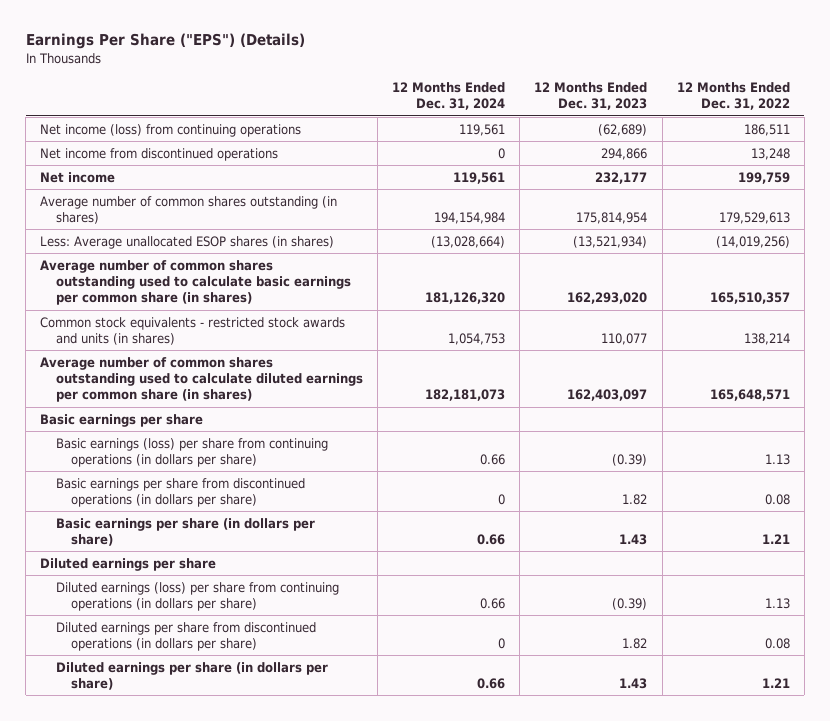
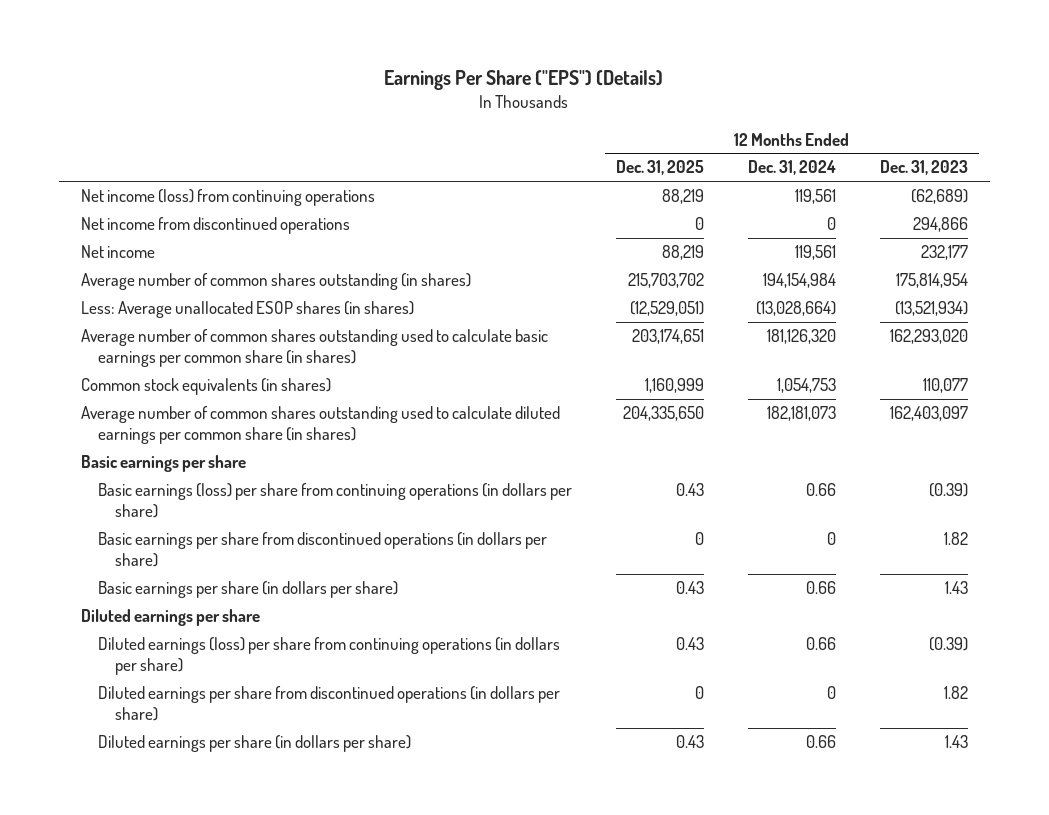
- | 12 Months Ended Dec. 31, 2024 | 12 Months Ended Dec. 31, 2023 | 12 Months Ended Dec. 31, 2022
+ | 12 Months Ended Dec. 31, 2025 | 12 Months Ended Dec. 31, 2024 | 12 Months Ended Dec. 31, 2023
- Common stock equivalents - restricted stock awards and units (in shares) | 1,054,753 | 110,077 | 138,214
+ Common stock equivalents (in shares) | 1,160,999 | 1,054,753 | 110,077

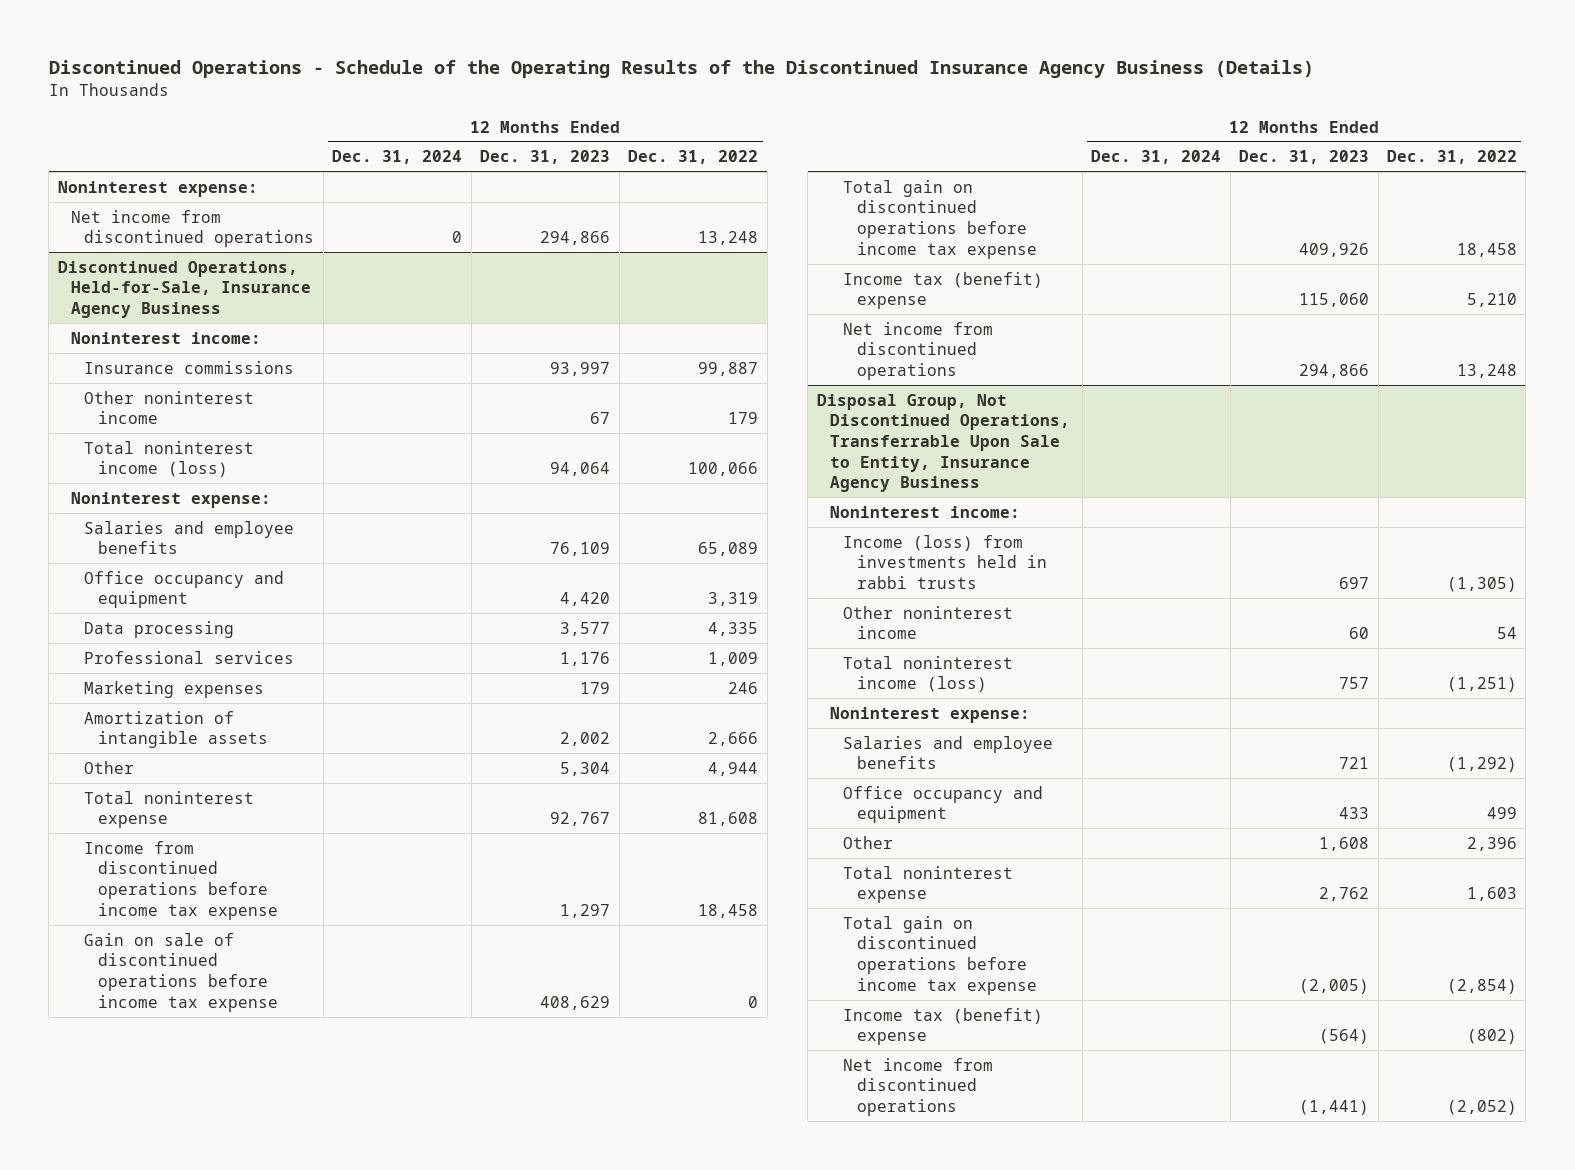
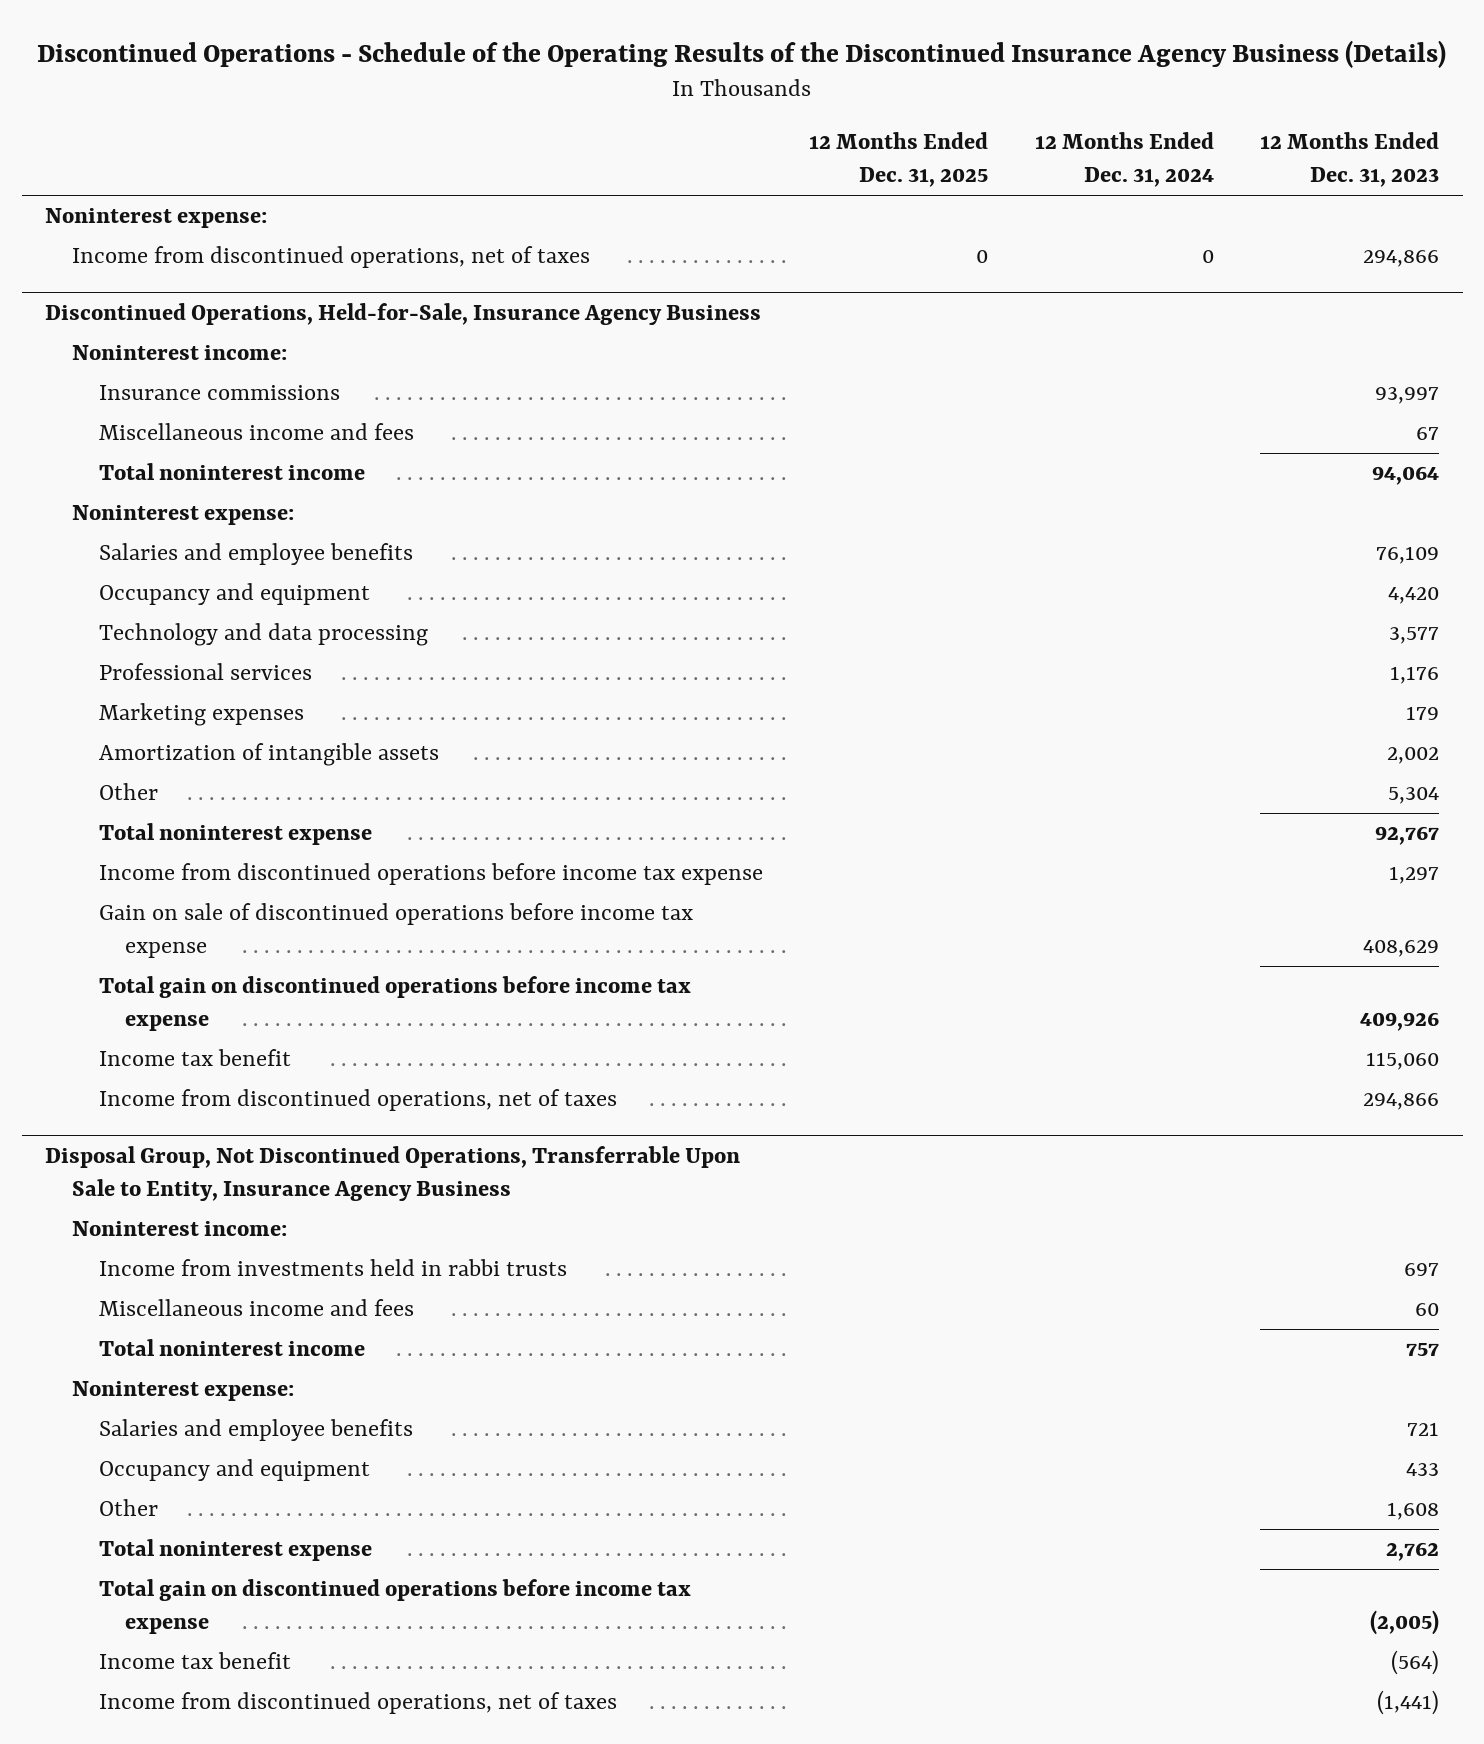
- | 12 Months Ended Dec. 31, 2024 | 12 Months Ended Dec. 31, 2023 | 12 Months Ended Dec. 31, 2022
+ | 12 Months Ended Dec. 31, 2025 | 12 Months Ended Dec. 31, 2024 | 12 Months Ended Dec. 31, 2023
- Net income from discontinued operations | 0 | 294,866 | 13,248
+ Income from discontinued operations, net of taxes | 0 | 0 | 294,866
@ Discontinued Operations, Held-for-Sale, Insurance Agency Business
- Other noninterest income | | 67 | 179
- Total noninterest income (loss) | | 94,064 | 100,066
+ Miscellaneous income and fees | | | 67
+ Total noninterest income | | | 94,064
- Office occupancy and equipment | | 4,420 | 3,319
- Data processing | | 3,577 | 4,335
+ Occupancy and equipment | | | 4,420
+ Technology and data processing | | | 3,577
- Income tax (benefit) expense | | 115,060 | 5,210
- Net income from discontinued operations | | 294,866 | 13,248
+ Income tax benefit | | | 115,060
+ Income from discontinued operations, net of taxes | | | 294,866
@ Disposal Group, Not Discontinued Operations, Transferrable Upon Sale to Entity, Insurance Agency Business
- Income (loss) from investments held in rabbi trusts | | 697 | (1,305)
- Other noninterest income | | 60 | 54
- Total noninterest income (loss) | | 757 | (1,251)
+ Income from investments held in rabbi trusts | | | 697
+ Miscellaneous income and fees | | | 60
+ Total noninterest income | | | 757
- Office occupancy and equipment | | 433 | 499
+ Occupancy and equipment | | | 433
- Income tax (benefit) expense | | (564) | (802)
- Net income from discontinued operations | | (1,441) | (2,052)
+ Income tax benefit | | | (564)
+ Income from discontinued operations, net of taxes | | | (1,441)

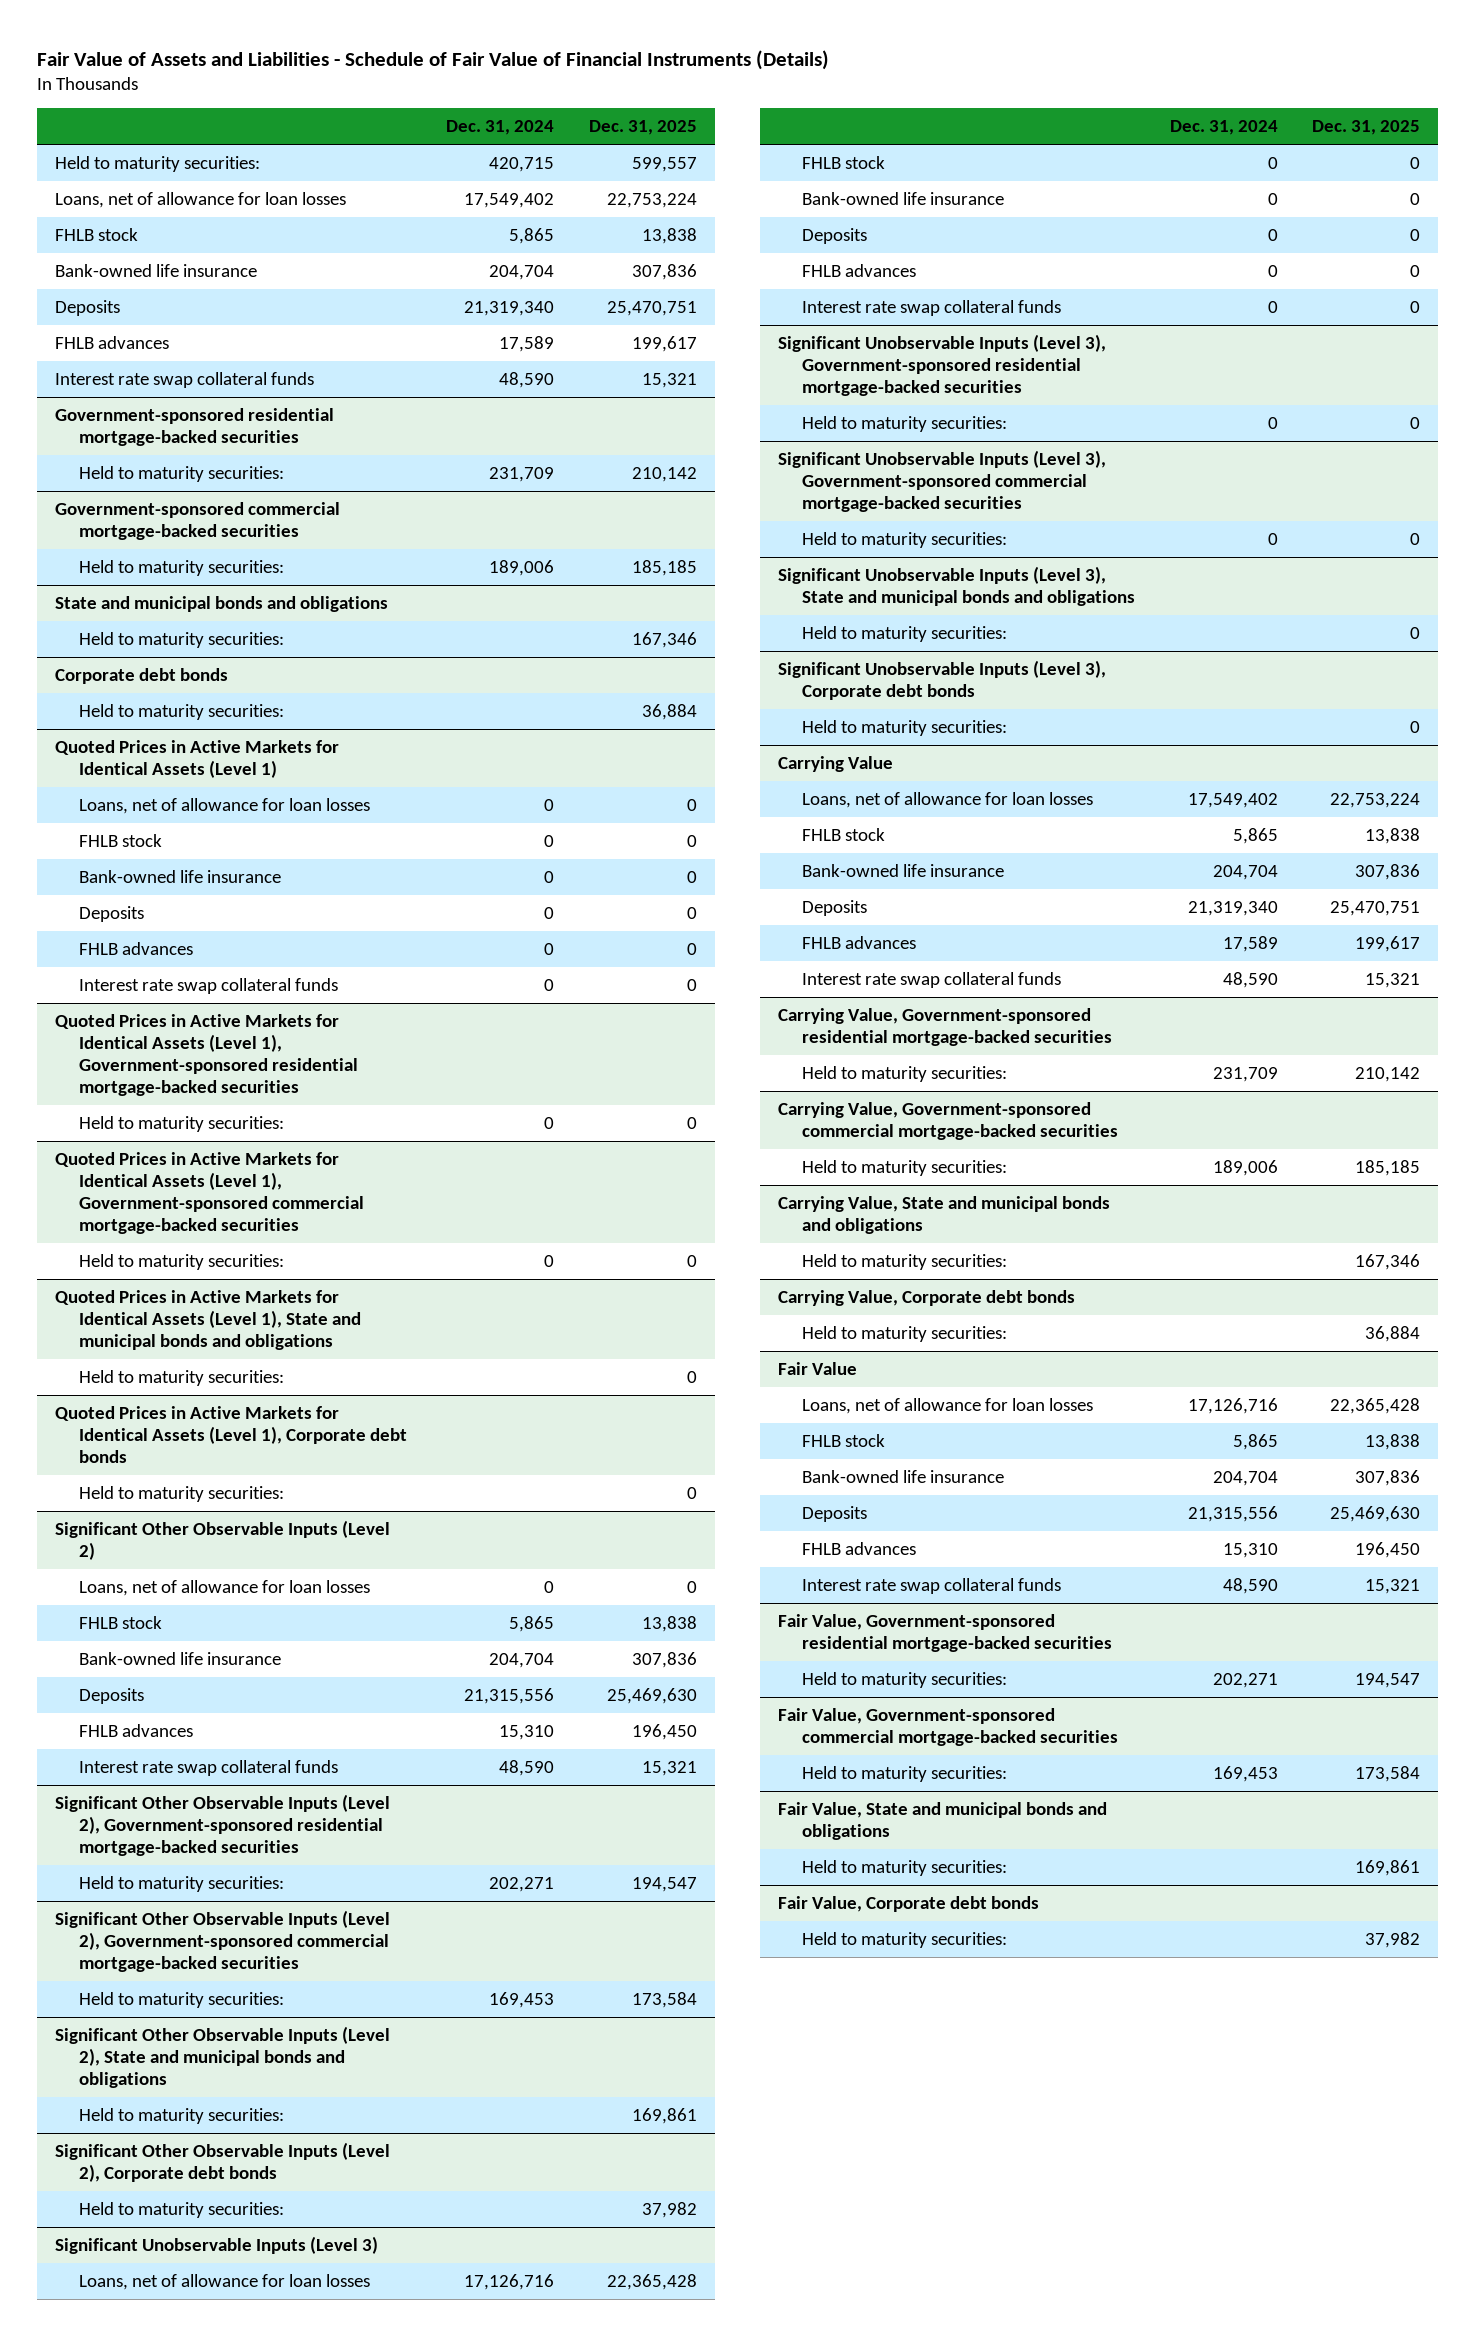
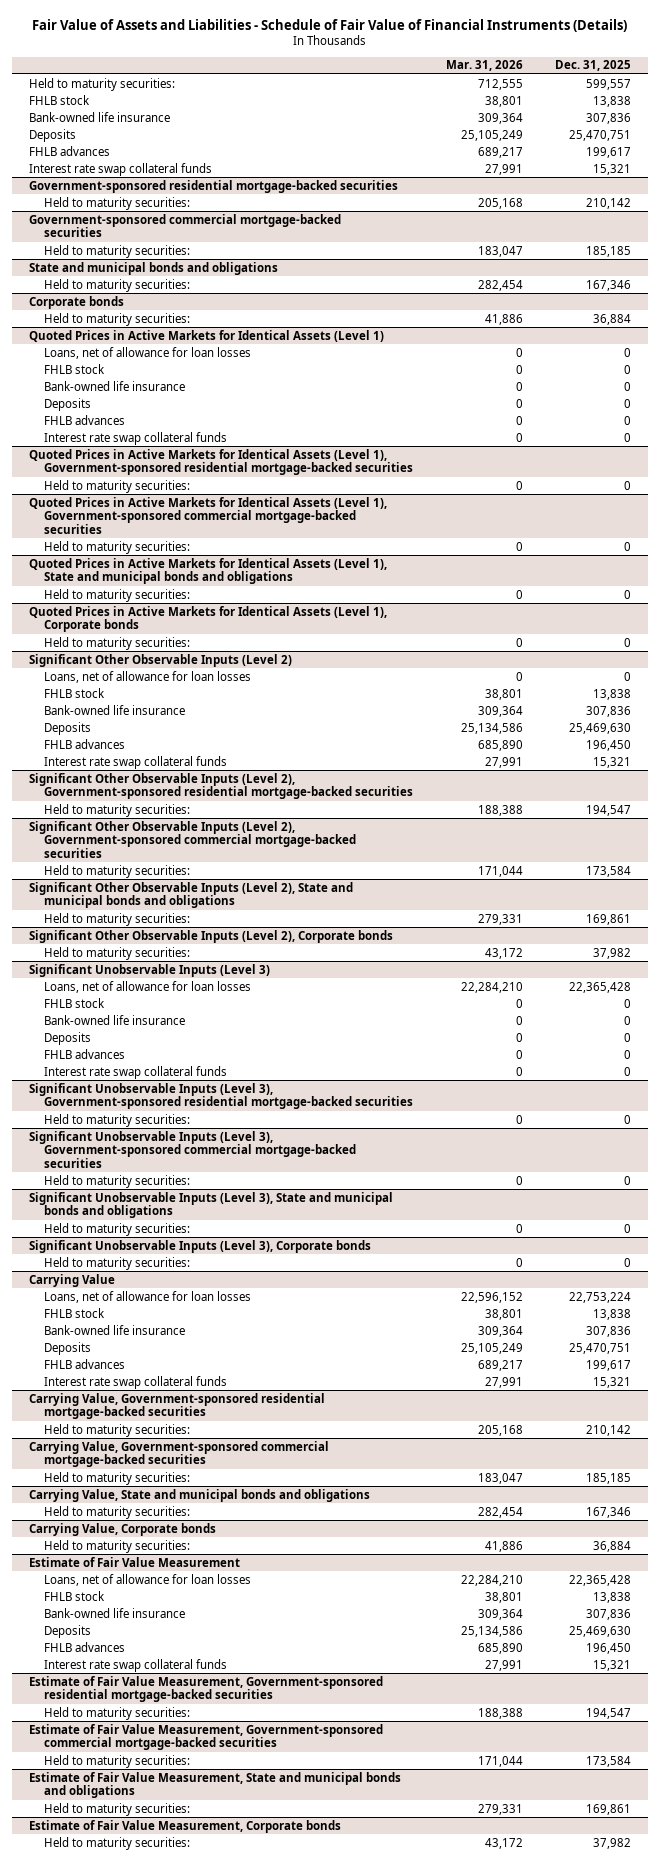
- | Dec. 31, 2024 | Dec. 31, 2025
+ | Mar. 31, 2026 | Dec. 31, 2025
- Loans, net of allowance for loan losses | 17,549,402 | 22,753,224
- Corporate debt bonds
+ Corporate bonds
- Quoted Prices in Active Markets for Identical Assets (Level 1), Corporate debt bonds
+ Quoted Prices in Active Markets for Identical Assets (Level 1), Corporate bonds
- Significant Other Observable Inputs (Level 2), Corporate debt bonds
+ Significant Other Observable Inputs (Level 2), Corporate bonds
- Significant Unobservable Inputs (Level 3), Corporate debt bonds
+ Significant Unobservable Inputs (Level 3), Corporate bonds
- Carrying Value, Corporate debt bonds
+ Carrying Value, Corporate bonds
- Fair Value
+ Estimate of Fair Value Measurement
- Fair Value, Government-sponsored residential mortgage-backed securities
+ Estimate of Fair Value Measurement, Government-sponsored residential mortgage-backed securities
- Fair Value, Government-sponsored commercial mortgage-backed securities
+ Estimate of Fair Value Measurement, Government-sponsored commercial mortgage-backed securities
- Fair Value, State and municipal bonds and obligations
+ Estimate of Fair Value Measurement, State and municipal bonds and obligations
- Fair Value, Corporate debt bonds
+ Estimate of Fair Value Measurement, Corporate bonds

